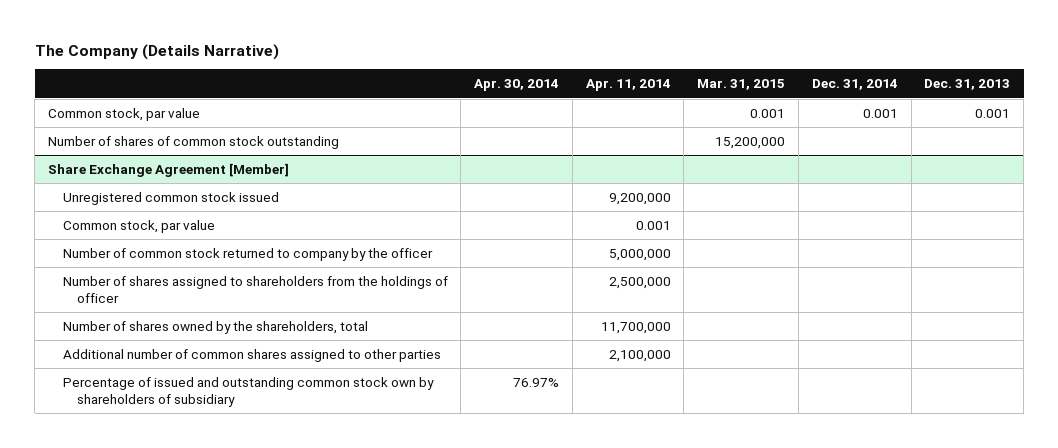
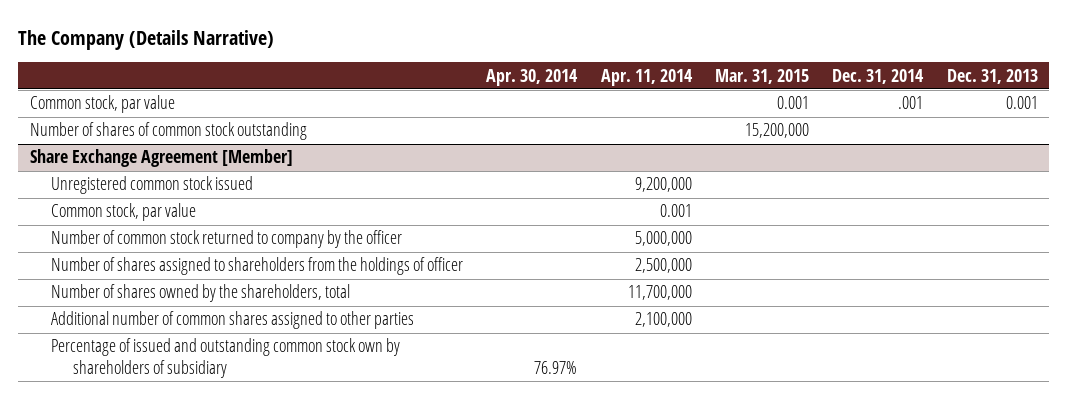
- Common stock, par value | | | 0.001 | 0.001 | 0.001
+ Common stock, par value | | | 0.001 | .001 | 0.001

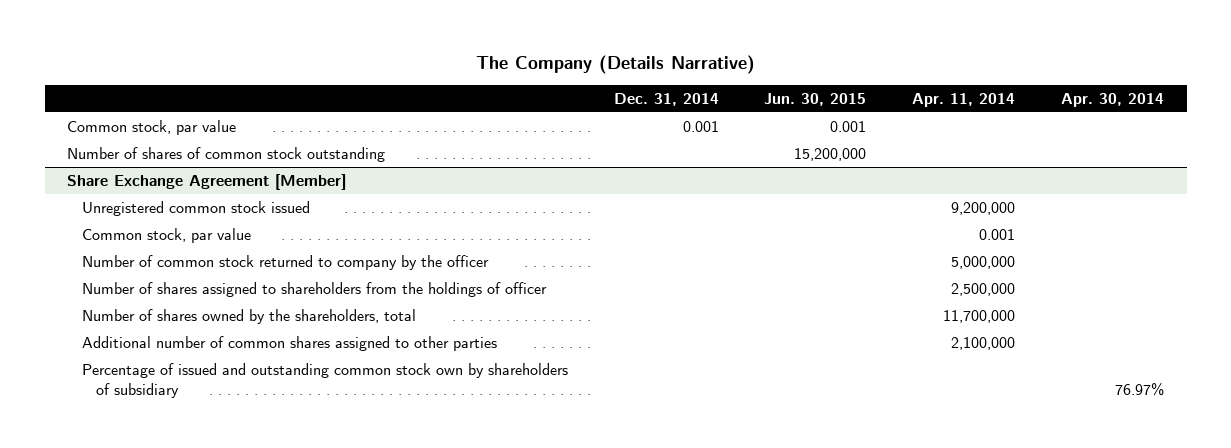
- | Apr. 30, 2014 | Apr. 11, 2014 | Mar. 31, 2015 | Dec. 31, 2014 | Dec. 31, 2013
+ | Dec. 31, 2014 | Jun. 30, 2015 | Apr. 11, 2014 | Apr. 30, 2014
- Common stock, par value | | | 0.001 | .001 | 0.001
+ Common stock, par value | 0.001 | 0.001 | |

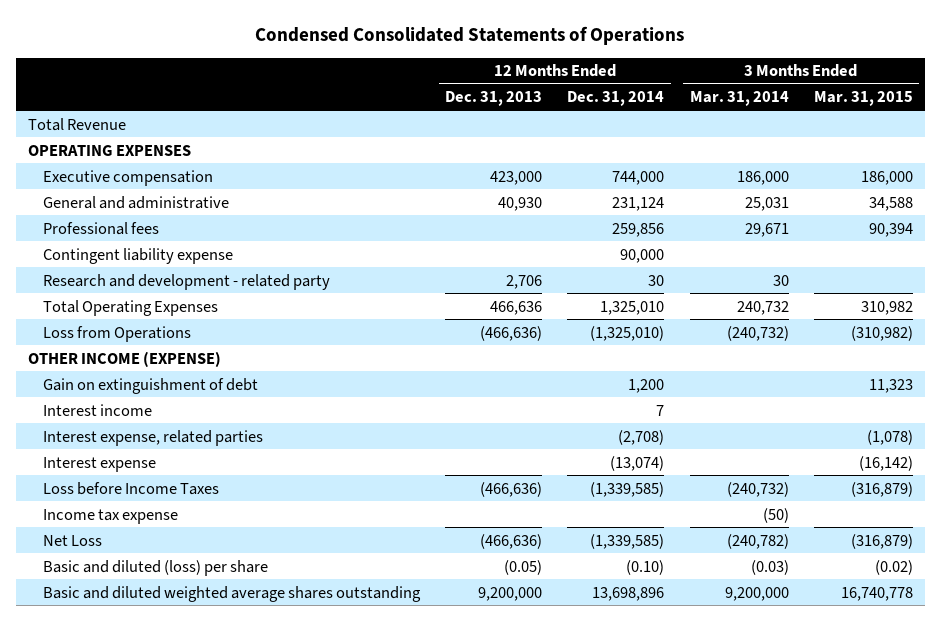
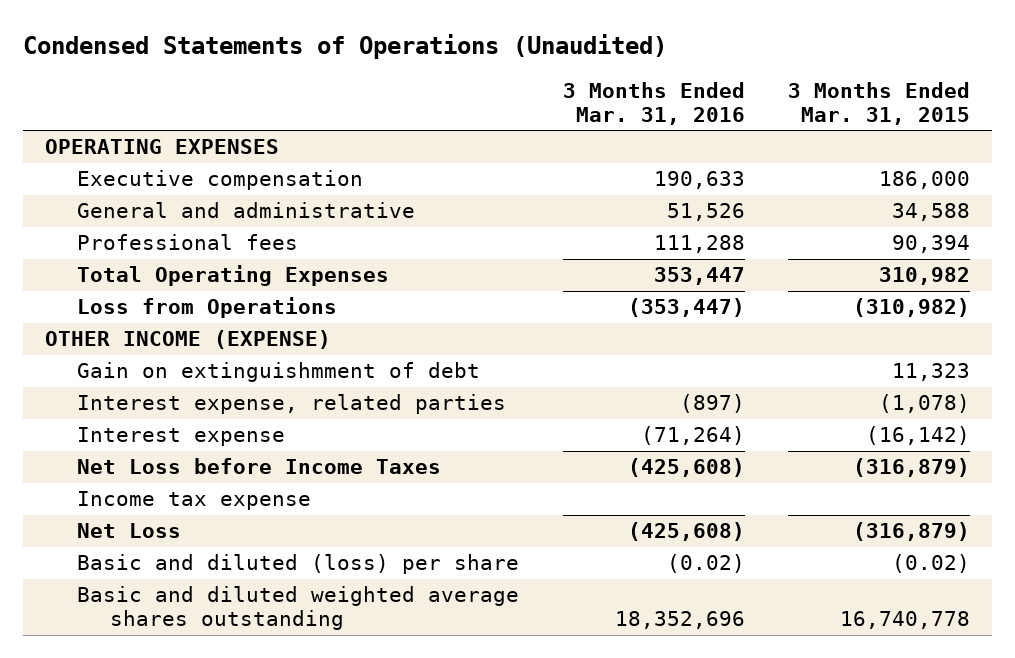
- Condensed Consolidated Statements of Operations
+ Condensed Statements of Operations (Unaudited)
- | 12 Months Ended Dec. 31, 2013 | 12 Months Ended Dec. 31, 2014 | 3 Months Ended Mar. 31, 2014 | 3 Months Ended Mar. 31, 2015
+ | 3 Months Ended Mar. 31, 2016 | 3 Months Ended Mar. 31, 2015
- Total Revenue
- Contingent liability expense | | 90,000 | |
- Research and development - related party | 2,706 | 30 | 30 |
- Gain on extinguishment of debt | | 1,200 | | 11,323
- Interest income | | 7 | |
+ Gain on extinguishmment of debt | | 11,323
- Loss before Income Taxes | (466,636) | (1,339,585) | (240,732) | (316,879)
+ Net Loss before Income Taxes | (425,608) | (316,879)

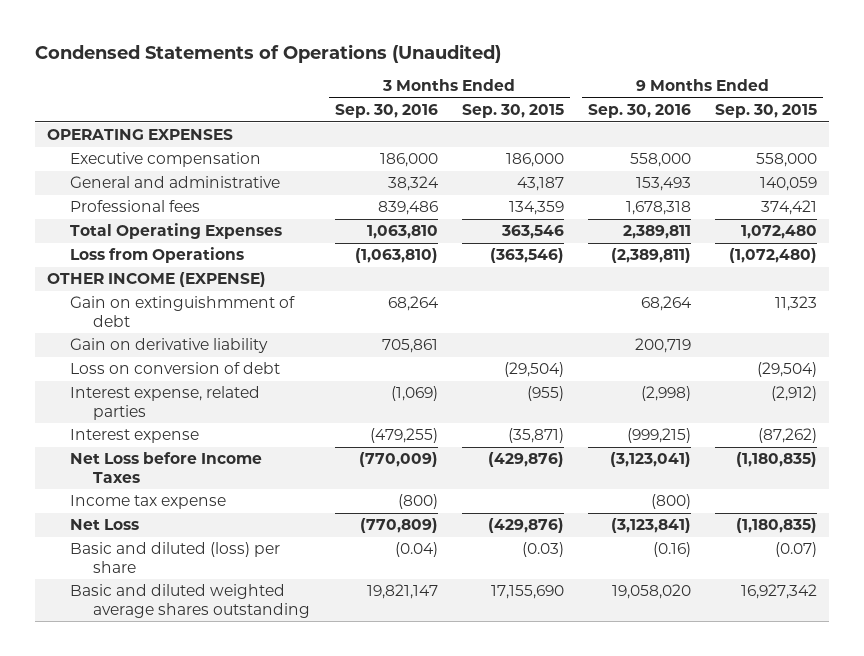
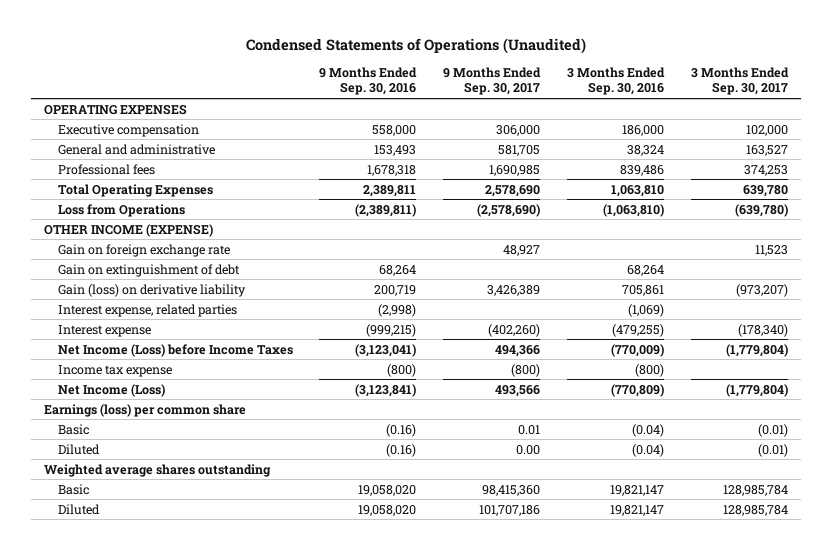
- | 3 Months Ended Sep. 30, 2016 | 3 Months Ended Sep. 30, 2015 | 9 Months Ended Sep. 30, 2016 | 9 Months Ended Sep. 30, 2015
+ | 9 Months Ended Sep. 30, 2016 | 9 Months Ended Sep. 30, 2017 | 3 Months Ended Sep. 30, 2016 | 3 Months Ended Sep. 30, 2017
- Gain on extinguishmment of debt | 68,264 | | 68,264 | 11,323
- Gain on derivative liability | 705,861 | | 200,719 |
- Loss on conversion of debt | | (29,504) | | (29,504)
+ Gain on foreign exchange rate | | 48,927 | | 11,523
+ Gain on extinguishment of debt | 68,264 | | 68,264 |
+ Gain (loss) on derivative liability | 200,719 | 3,426,389 | 705,861 | (973,207)
- Net Loss before Income Taxes | (770,009) | (429,876) | (3,123,041) | (1,180,835)
+ Net Income (Loss) before Income Taxes | (3,123,041) | 494,366 | (770,009) | (1,779,804)
- Net Loss | (770,809) | (429,876) | (3,123,841) | (1,180,835)
- Basic and diluted (loss) per share | (0.04) | (0.03) | (0.16) | (0.07)
- Basic and diluted weighted average shares outstanding | 19,821,147 | 17,155,690 | 19,058,020 | 16,927,342
+ Net Income (Loss) | (3,123,841) | 493,566 | (770,809) | (1,779,804)
+ Earnings (loss) per common share
+ Basic | (0.16) | 0.01 | (0.04) | (0.01)
+ Diluted | (0.16) | 0.00 | (0.04) | (0.01)
+ Weighted average shares outstanding
+ Basic | 19,058,020 | 98,415,360 | 19,821,147 | 128,985,784
+ Diluted | 19,058,020 | 101,707,186 | 19,821,147 | 128,985,784

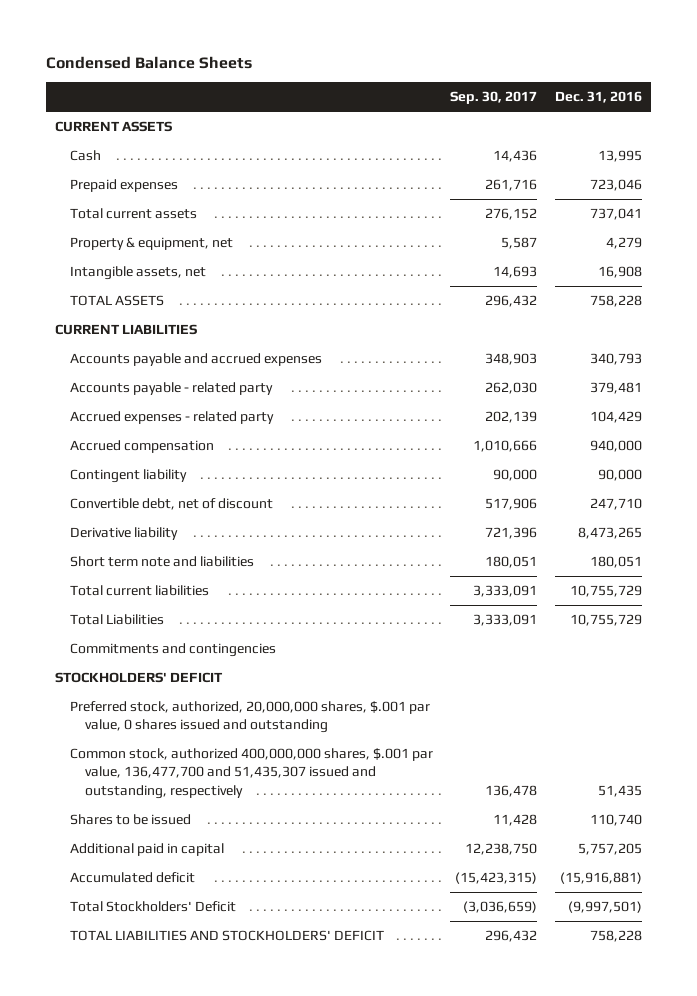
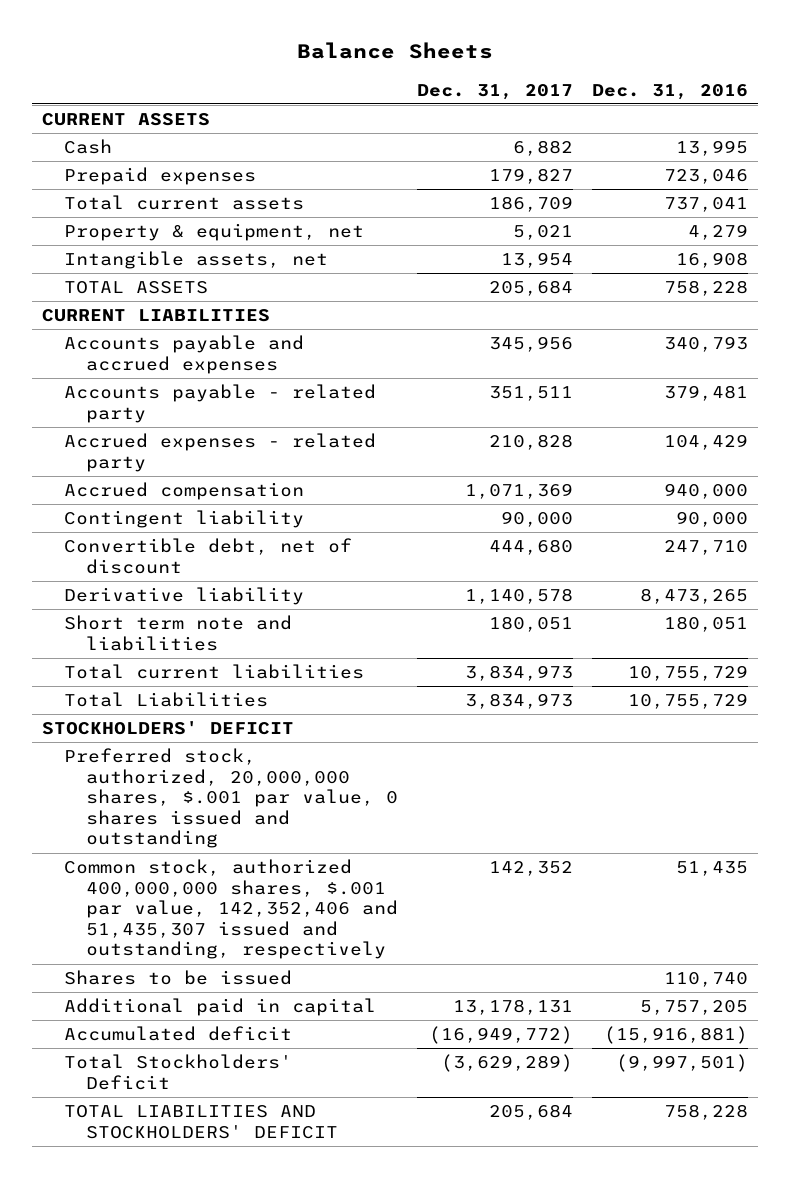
- Condensed Balance Sheets
+ Balance Sheets
- | Sep. 30, 2017 | Dec. 31, 2016
+ | Dec. 31, 2017 | Dec. 31, 2016
- Commitments and contingencies
- Common stock, authorized 400,000,000 shares, $.001 par value, 136,477,700 and 51,435,307 issued and outstanding, respectively | 136,478 | 51,435
+ Common stock, authorized 400,000,000 shares, $.001 par value, 142,352,406 and 51,435,307 issued and outstanding, respectively | 142,352 | 51,435

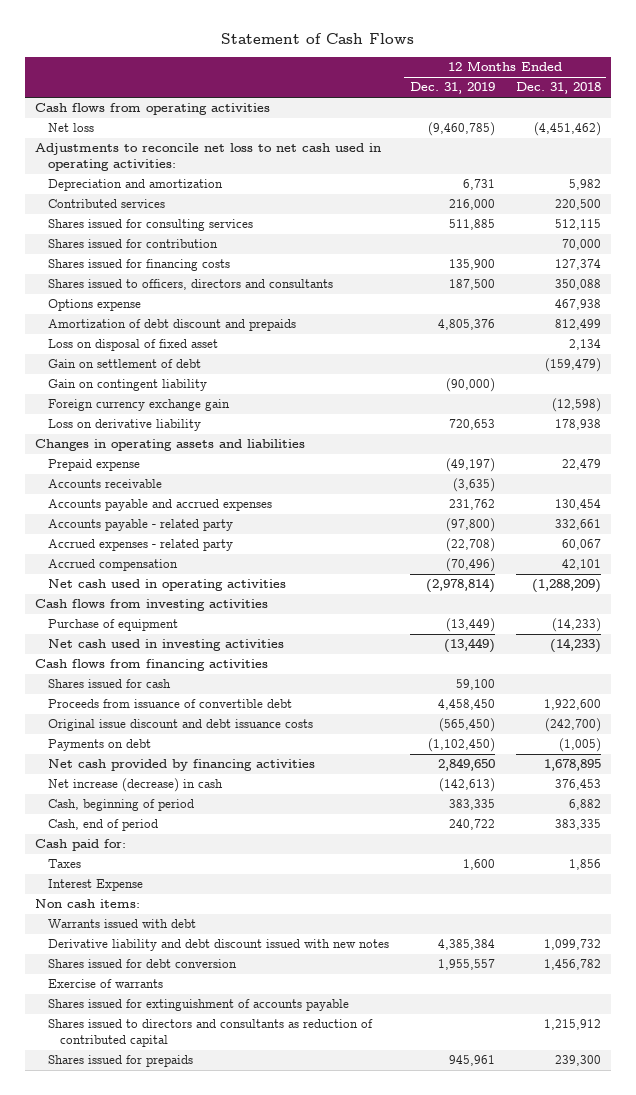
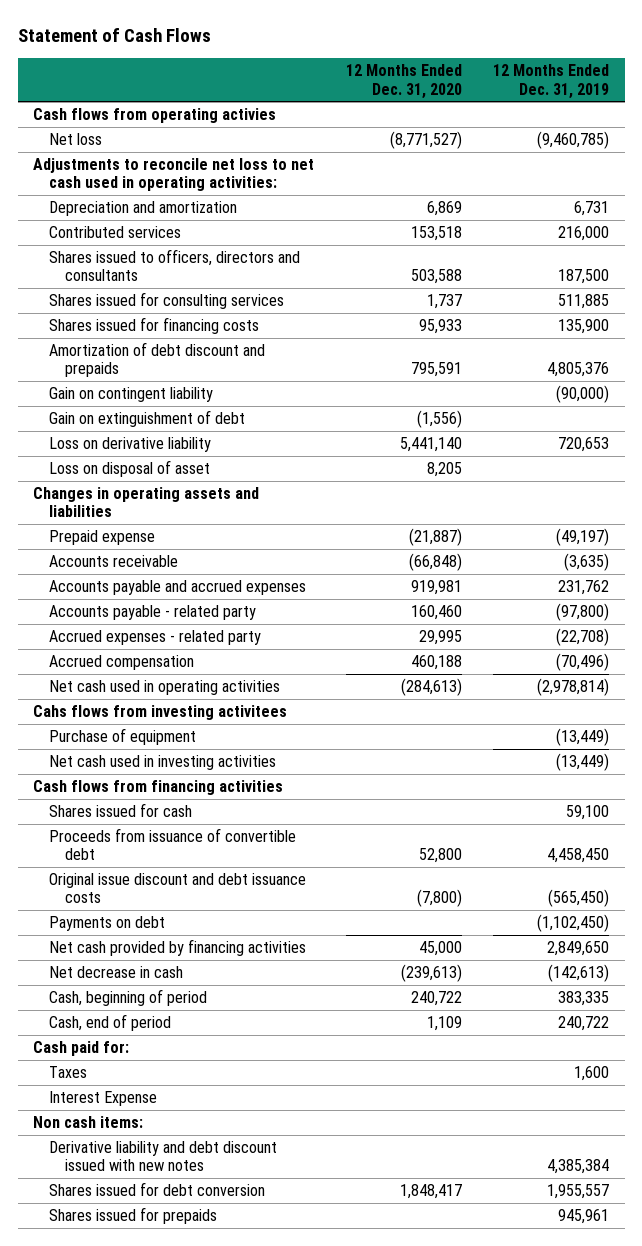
- | 12 Months Ended Dec. 31, 2019 | 12 Months Ended Dec. 31, 2018
+ | 12 Months Ended Dec. 31, 2020 | 12 Months Ended Dec. 31, 2019
- Cash flows from operating activities
+ Cash flows from operating activies
moved up: Shares issued to officers, directors and consultants | 503,588 | 187,500
- Shares issued for contribution | | 70,000
- Options expense | | 467,938
- Loss on disposal of fixed asset | | 2,134
- Gain on settlement of debt | | (159,479)
- Foreign currency exchange gain | | (12,598)
+ Gain on extinguishment of debt | (1,556) |
+ Loss on disposal of asset | 8,205 |
- Cash flows from investing activities
+ Cahs flows from investing activitees
- Net increase (decrease) in cash | (142,613) | 376,453
+ Net decrease in cash | (239,613) | (142,613)
- Warrants issued with debt
- Exercise of warrants
- Shares issued for extinguishment of accounts payable
- Shares issued to directors and consultants as reduction of contributed capital | | 1,215,912

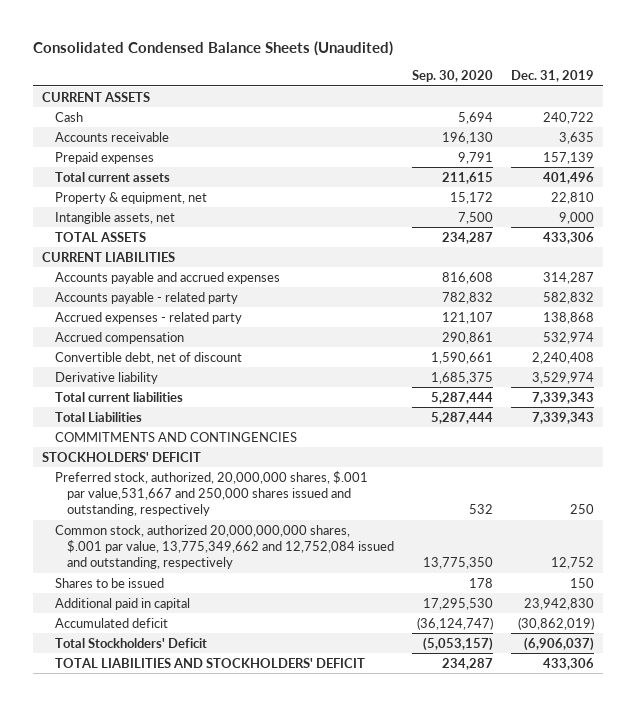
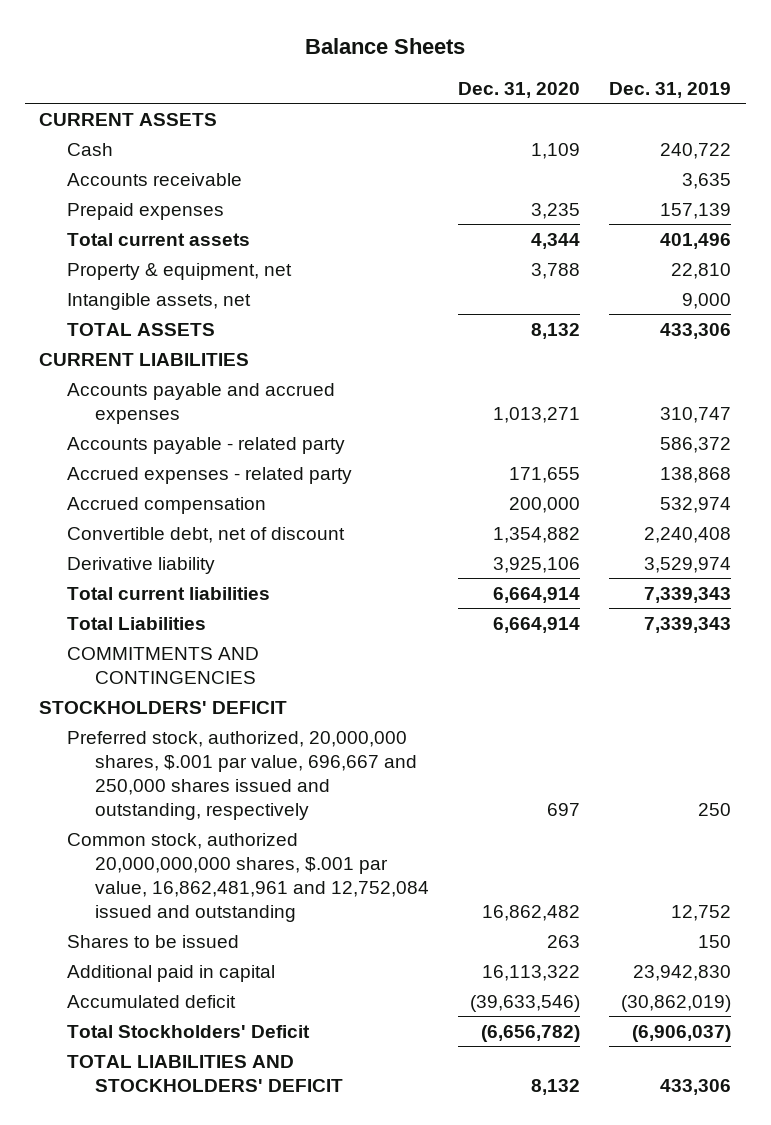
- Consolidated Condensed Balance Sheets (Unaudited)
+ Balance Sheets
- | Sep. 30, 2020 | Dec. 31, 2019
+ | Dec. 31, 2020 | Dec. 31, 2019
- Accounts payable and accrued expenses | 816,608 | 314,287
- Accounts payable - related party | 782,832 | 582,832
+ Accounts payable and accrued expenses | 1,013,271 | 310,747
+ Accounts payable - related party | | 586,372
- Preferred stock, authorized, 20,000,000 shares, $.001 par value,531,667 and 250,000 shares issued and outstanding, respectively | 532 | 250
- Common stock, authorized 20,000,000,000 shares, $.001 par value, 13,775,349,662 and 12,752,084 issued and outstanding, respectively | 13,775,350 | 12,752
+ Preferred stock, authorized, 20,000,000 shares, $.001 par value, 696,667 and 250,000 shares issued and outstanding, respectively | 697 | 250
+ Common stock, authorized 20,000,000,000 shares, $.001 par value, 16,862,481,961 and 12,752,084 issued and outstanding | 16,862,482 | 12,752

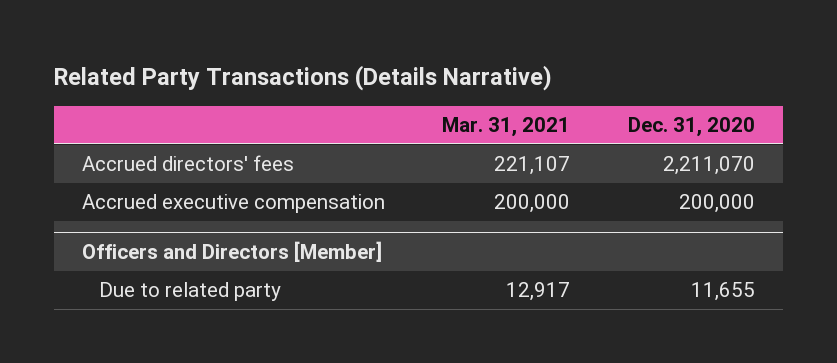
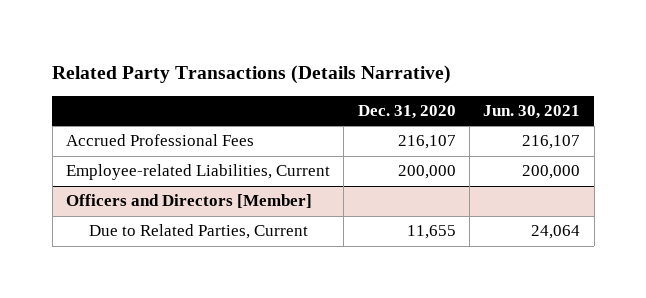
- | Mar. 31, 2021 | Dec. 31, 2020
+ | Dec. 31, 2020 | Jun. 30, 2021
- Accrued directors' fees | 221,107 | 2,211,070
- Accrued executive compensation | 200,000 | 200,000
+ Accrued Professional Fees | 216,107 | 216,107
+ Employee-related Liabilities, Current | 200,000 | 200,000
@ Officers and Directors [Member]
- Due to related party | 12,917 | 11,655
+ Due to Related Parties, Current | 11,655 | 24,064

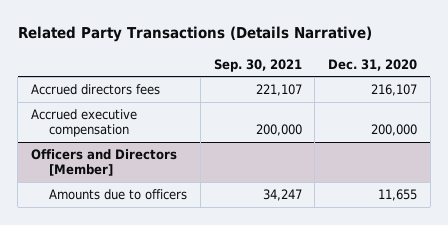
- | Dec. 31, 2020 | Jun. 30, 2021
+ | Sep. 30, 2021 | Dec. 31, 2020
- Accrued Professional Fees | 216,107 | 216,107
- Employee-related Liabilities, Current | 200,000 | 200,000
+ Accrued directors fees | 221,107 | 216,107
+ Accrued executive compensation | 200,000 | 200,000
@ Officers and Directors [Member]
- Due to Related Parties, Current | 11,655 | 24,064
+ Amounts due to officers | 34,247 | 11,655

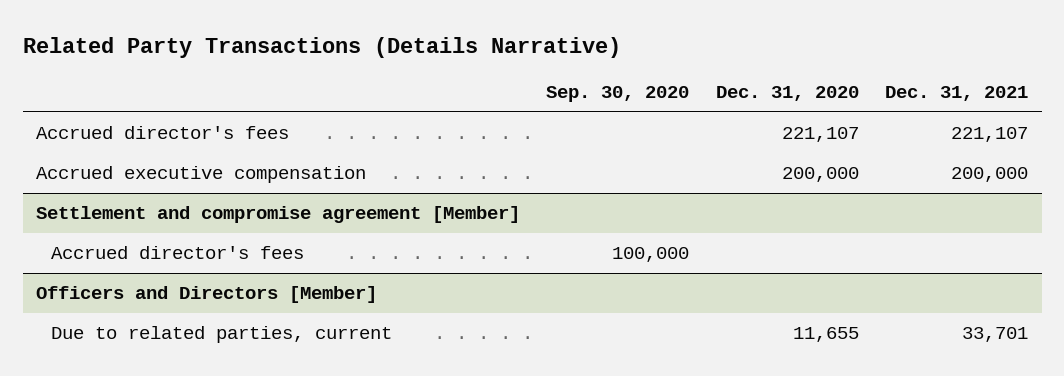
- | Sep. 30, 2021 | Dec. 31, 2020
+ | Sep. 30, 2020 | Dec. 31, 2020 | Dec. 31, 2021
- Accrued directors fees | 221,107 | 216,107
+ Accrued director's fees | | 221,107 | 221,107
+ Settlement and compromise agreement [Member]
+ Accrued director's fees | 100,000 | |
@ Officers and Directors [Member]
- Amounts due to officers | 34,247 | 11,655
+ Due to related parties, current | | 11,655 | 33,701

